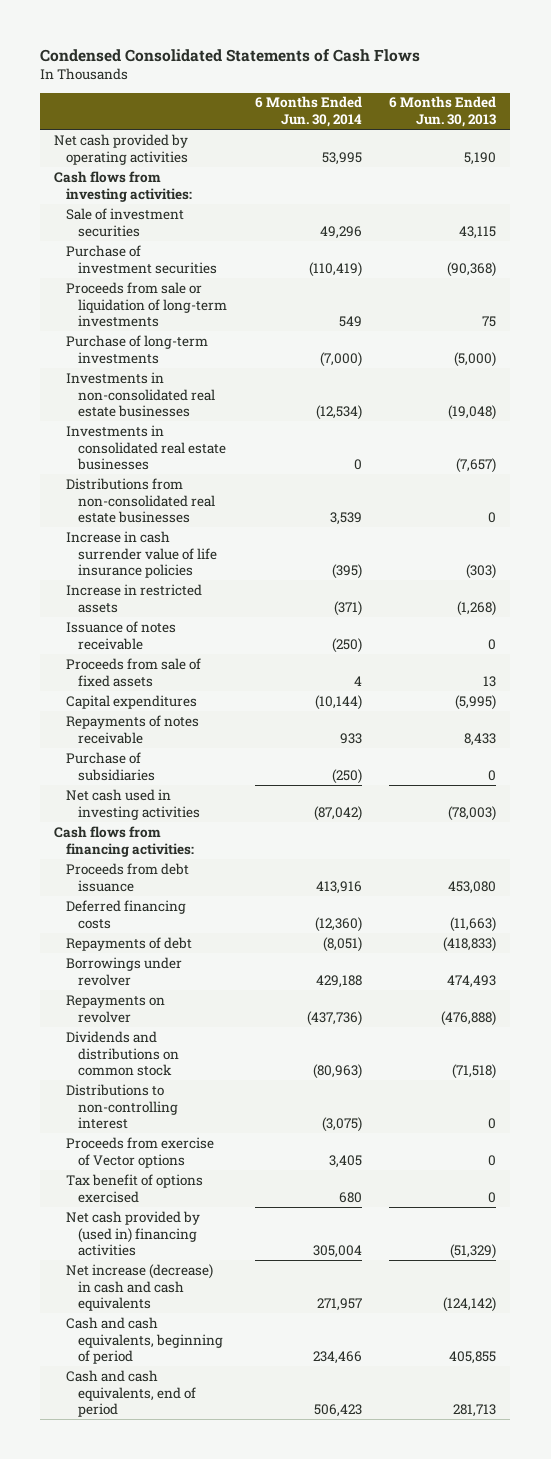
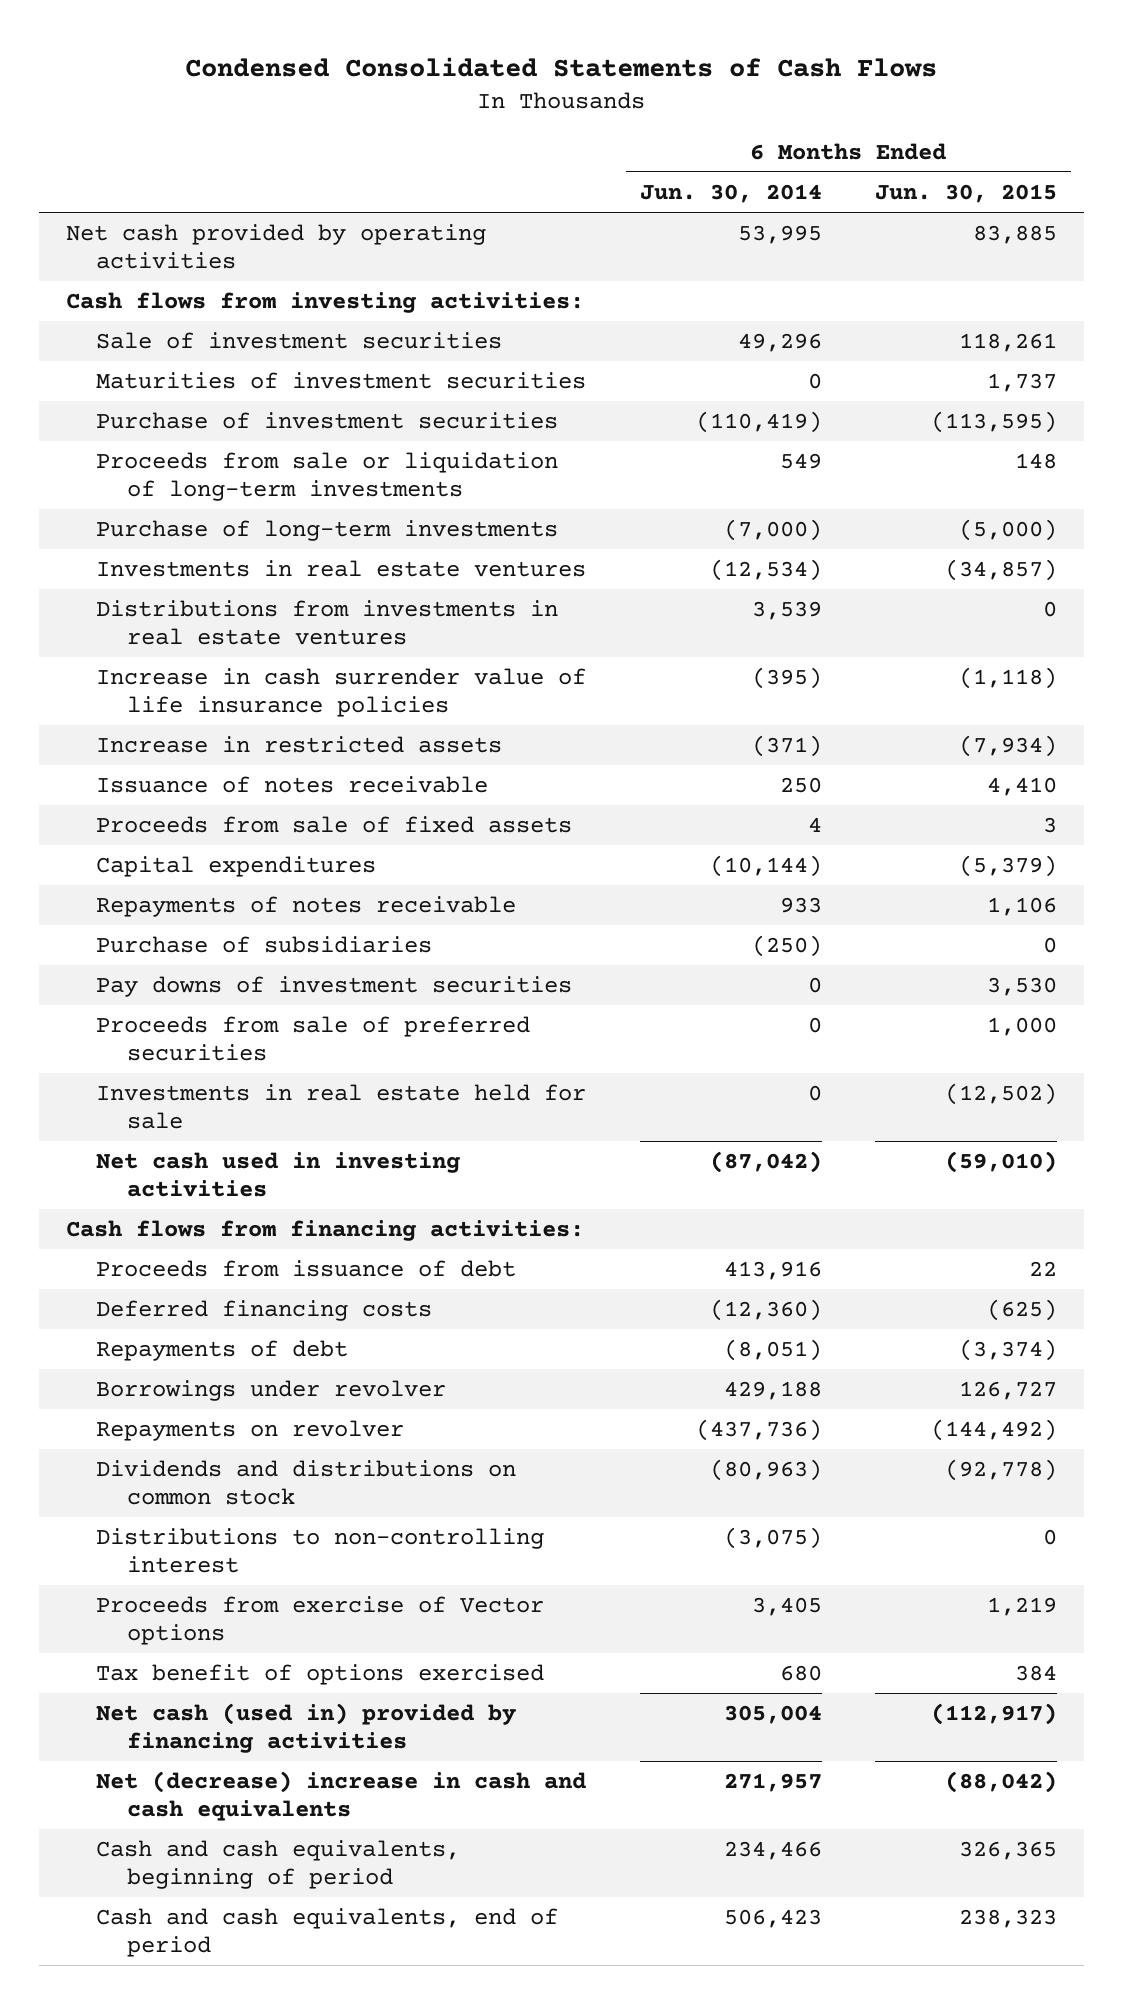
- | 6 Months Ended Jun. 30, 2014 | 6 Months Ended Jun. 30, 2013
+ | 6 Months Ended Jun. 30, 2014 | 6 Months Ended Jun. 30, 2015
+ Maturities of investment securities | 0 | 1,737
- Investments in non-consolidated real estate businesses | (12,534) | (19,048)
- Investments in consolidated real estate businesses | 0 | (7,657)
- Distributions from non-consolidated real estate businesses | 3,539 | 0
+ Investments in real estate ventures | (12,534) | (34,857)
+ Distributions from investments in real estate ventures | 3,539 | 0
- Issuance of notes receivable | (250) | 0
+ Issuance of notes receivable | 250 | 4,410
+ Pay downs of investment securities | 0 | 3,530
+ Proceeds from sale of preferred securities | 0 | 1,000
+ Investments in real estate held for sale | 0 | (12,502)
- Proceeds from debt issuance | 413,916 | 453,080
+ Proceeds from issuance of debt | 413,916 | 22
- Net cash provided by (used in) financing activities | 305,004 | (51,329)
- Net increase (decrease) in cash and cash equivalents | 271,957 | (124,142)
+ Net cash (used in) provided by financing activities | 305,004 | (112,917)
+ Net (decrease) increase in cash and cash equivalents | 271,957 | (88,042)

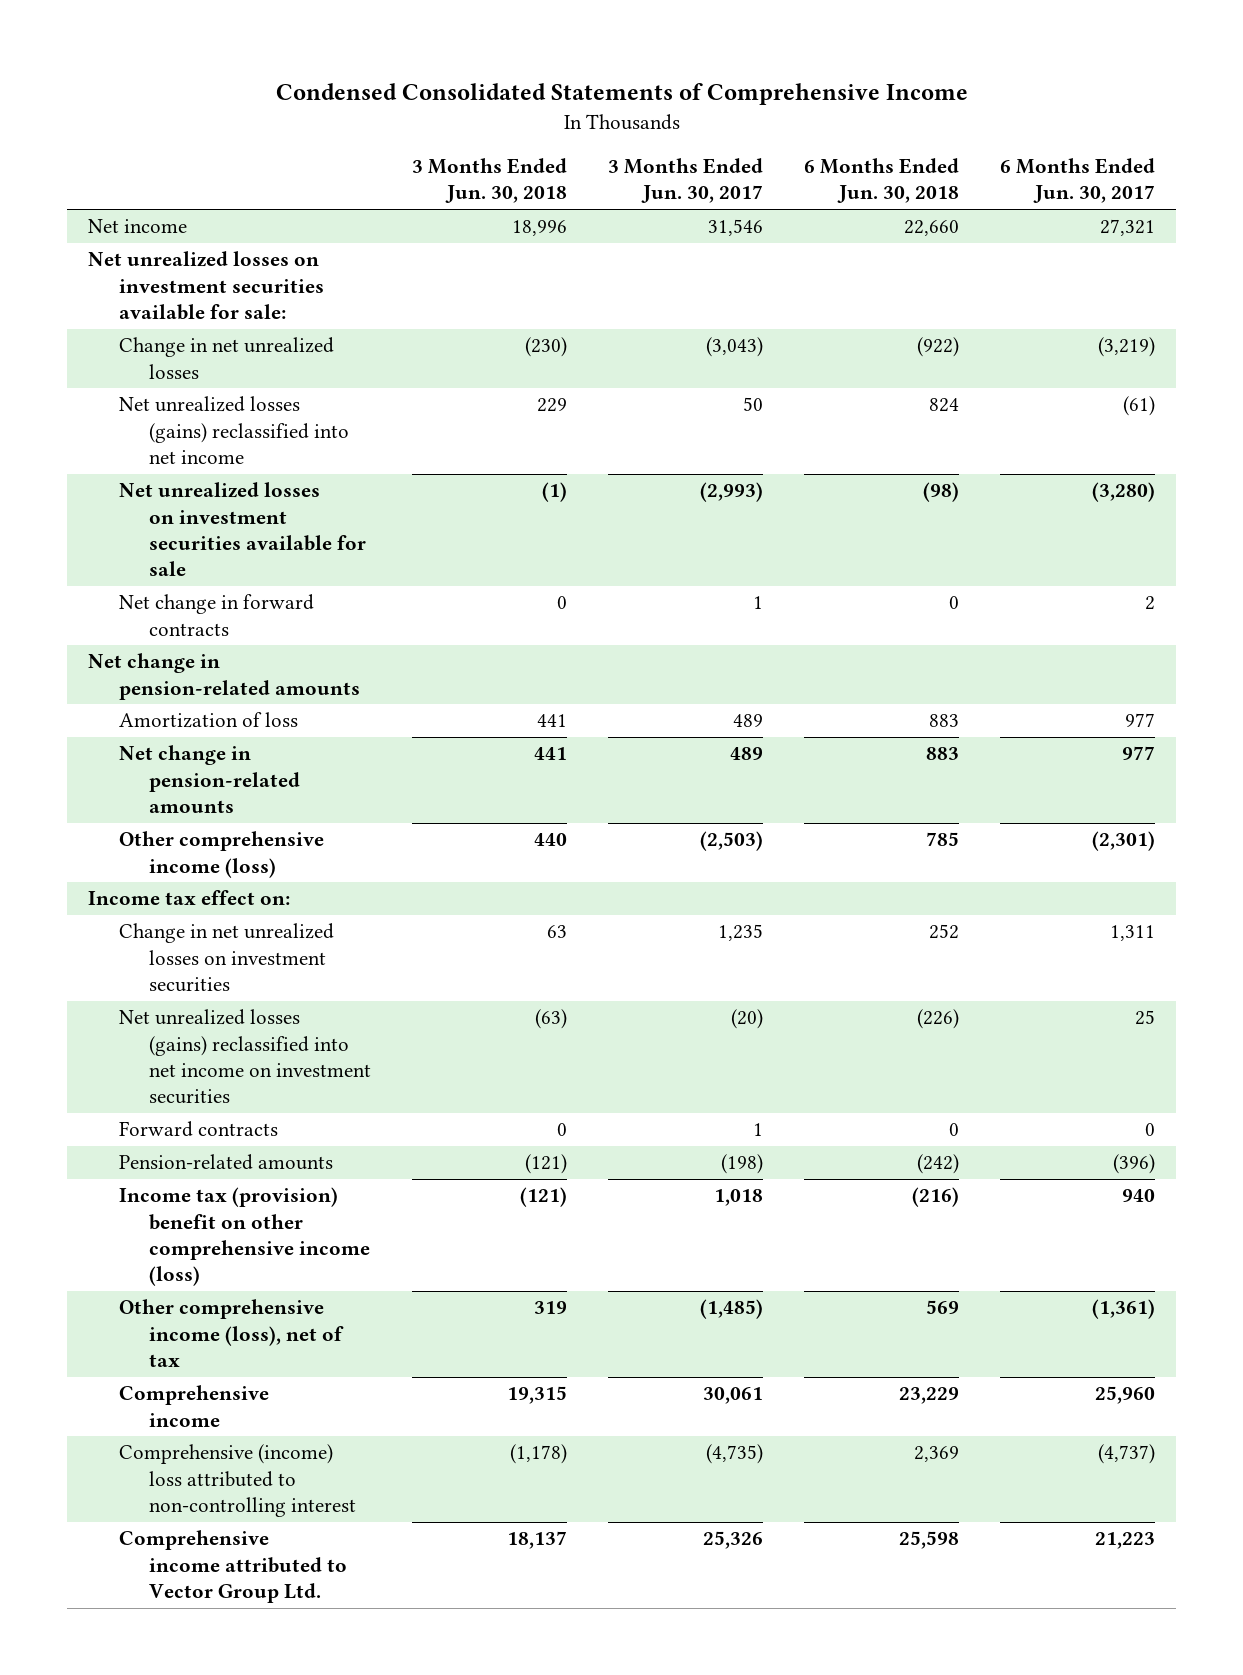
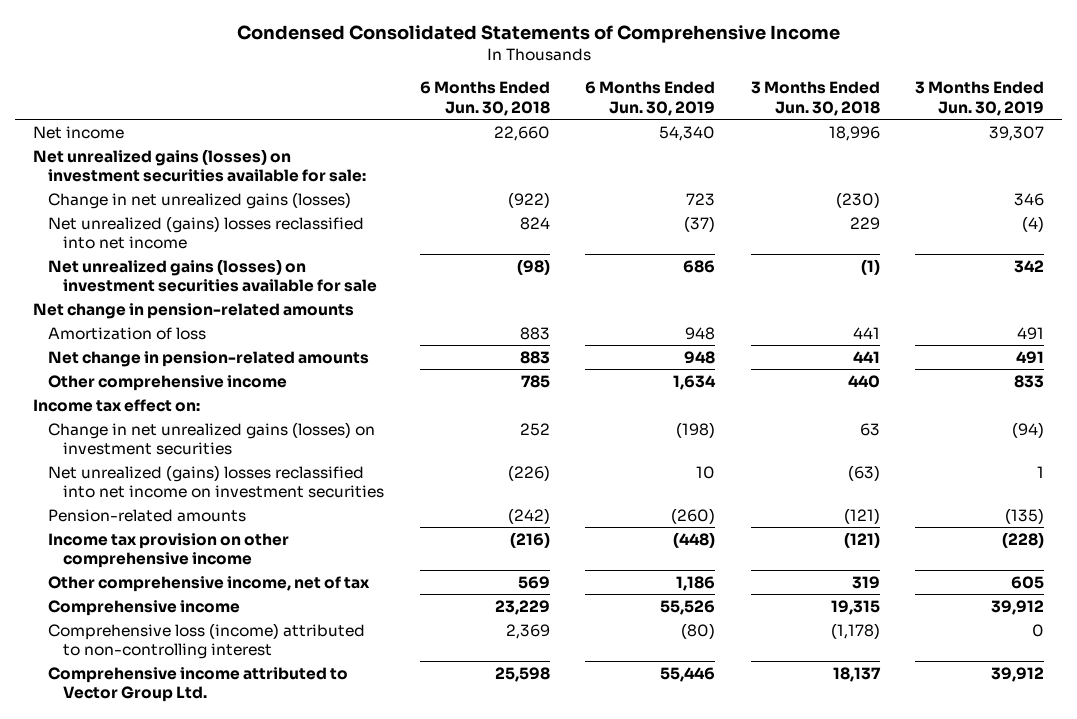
- | 3 Months Ended Jun. 30, 2018 | 3 Months Ended Jun. 30, 2017 | 6 Months Ended Jun. 30, 2018 | 6 Months Ended Jun. 30, 2017
+ | 6 Months Ended Jun. 30, 2018 | 6 Months Ended Jun. 30, 2019 | 3 Months Ended Jun. 30, 2018 | 3 Months Ended Jun. 30, 2019
- Net unrealized losses on investment securities available for sale:
- Change in net unrealized losses | (230) | (3,043) | (922) | (3,219)
- Net unrealized losses (gains) reclassified into net income | 229 | 50 | 824 | (61)
- Net unrealized losses on investment securities available for sale | (1) | (2,993) | (98) | (3,280)
- Net change in forward contracts | 0 | 1 | 0 | 2
+ Net unrealized gains (losses) on investment securities available for sale:
+ Change in net unrealized gains (losses) | (922) | 723 | (230) | 346
+ Net unrealized (gains) losses reclassified into net income | 824 | (37) | 229 | (4)
+ Net unrealized gains (losses) on investment securities available for sale | (98) | 686 | (1) | 342
- Other comprehensive income (loss) | 440 | (2,503) | 785 | (2,301)
+ Other comprehensive income | 785 | 1,634 | 440 | 833
- Change in net unrealized losses on investment securities | 63 | 1,235 | 252 | 1,311
- Net unrealized losses (gains) reclassified into net income on investment securities | (63) | (20) | (226) | 25
- Forward contracts | 0 | 1 | 0 | 0
+ Change in net unrealized gains (losses) on investment securities | 252 | (198) | 63 | (94)
+ Net unrealized (gains) losses reclassified into net income on investment securities | (226) | 10 | (63) | 1
- Income tax (provision) benefit on other comprehensive income (loss) | (121) | 1,018 | (216) | 940
- Other comprehensive income (loss), net of tax | 319 | (1,485) | 569 | (1,361)
+ Income tax provision on other comprehensive income | (216) | (448) | (121) | (228)
+ Other comprehensive income, net of tax | 569 | 1,186 | 319 | 605
- Comprehensive (income) loss attributed to non-controlling interest | (1,178) | (4,735) | 2,369 | (4,737)
+ Comprehensive loss (income) attributed to non-controlling interest | 2,369 | (80) | (1,178) | 0

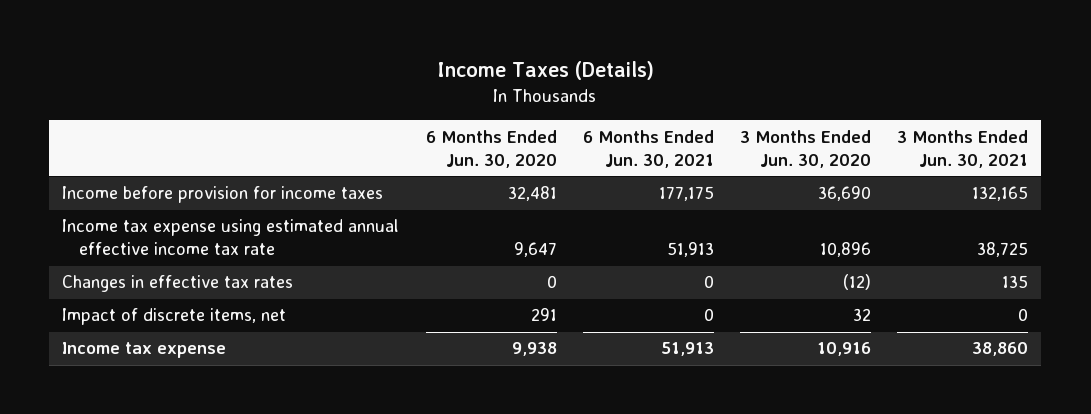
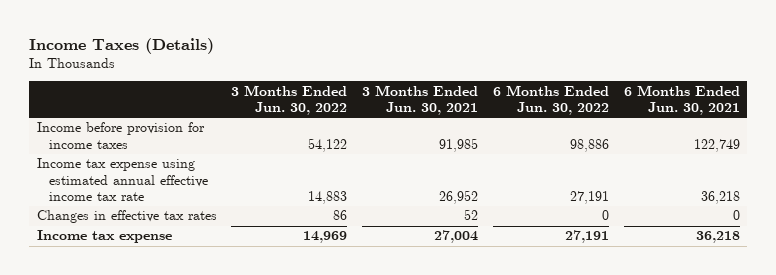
- | 6 Months Ended Jun. 30, 2020 | 6 Months Ended Jun. 30, 2021 | 3 Months Ended Jun. 30, 2020 | 3 Months Ended Jun. 30, 2021
+ | 3 Months Ended Jun. 30, 2022 | 3 Months Ended Jun. 30, 2021 | 6 Months Ended Jun. 30, 2022 | 6 Months Ended Jun. 30, 2021
- Income before provision for income taxes | 32,481 | 177,175 | 36,690 | 132,165
- Income tax expense using estimated annual effective income tax rate | 9,647 | 51,913 | 10,896 | 38,725
- Changes in effective tax rates | 0 | 0 | (12) | 135
- Impact of discrete items, net | 291 | 0 | 32 | 0
- Income tax expense | 9,938 | 51,913 | 10,916 | 38,860
+ Income before provision for income taxes | 54,122 | 91,985 | 98,886 | 122,749
+ Income tax expense using estimated annual effective income tax rate | 14,883 | 26,952 | 27,191 | 36,218
+ Changes in effective tax rates | 86 | 52 | 0 | 0
+ Income tax expense | 14,969 | 27,004 | 27,191 | 36,218

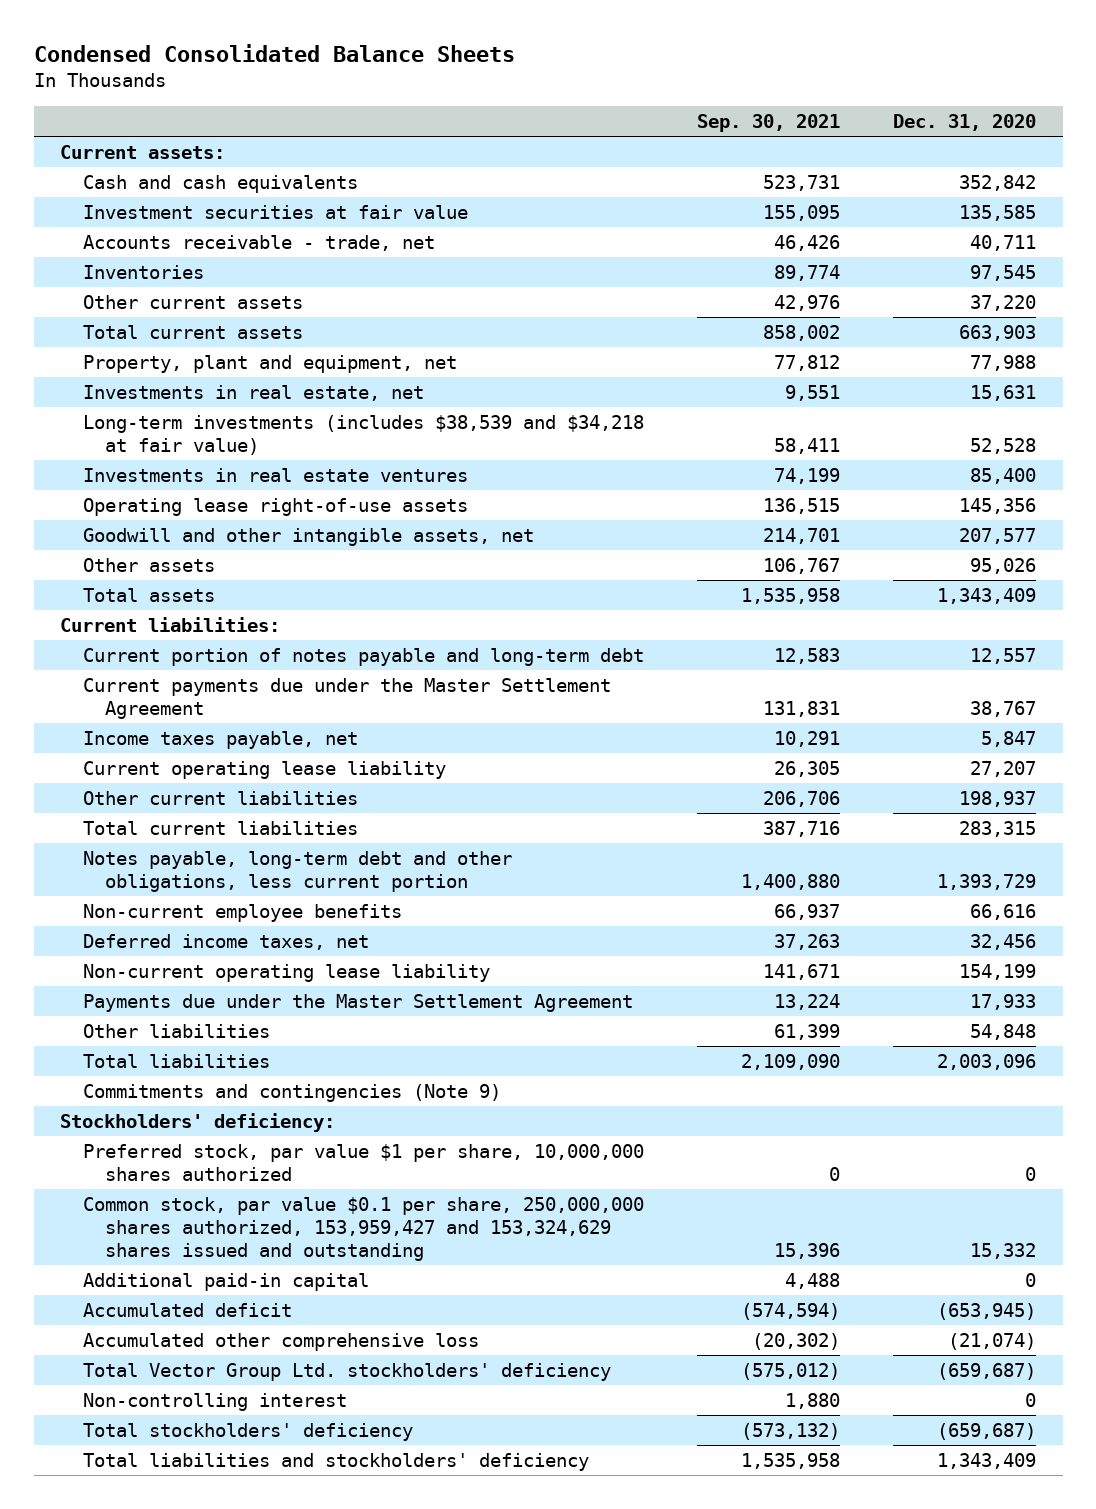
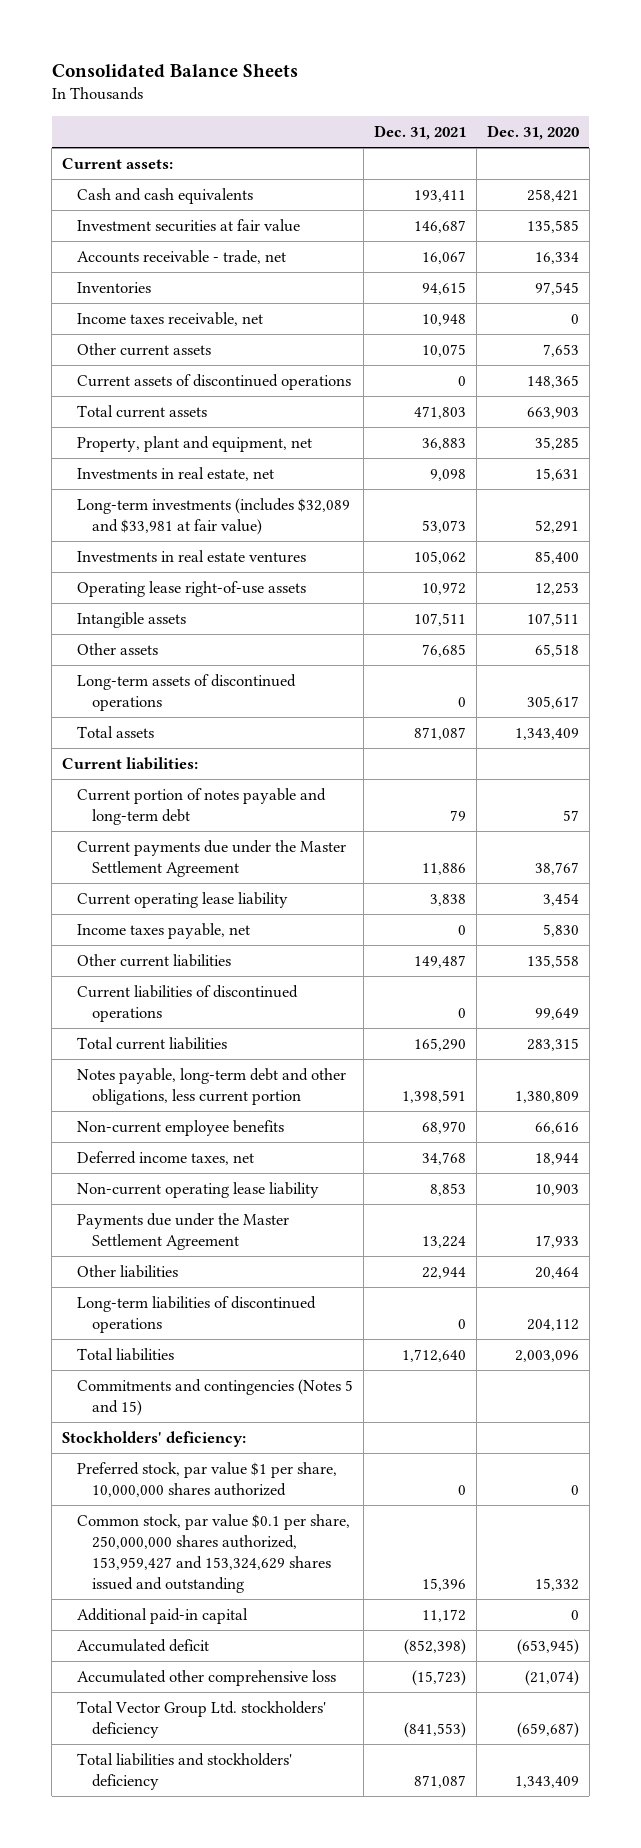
- Condensed Consolidated Balance Sheets
+ Consolidated Balance Sheets
- | Sep. 30, 2021 | Dec. 31, 2020
+ | Dec. 31, 2021 | Dec. 31, 2020
- Cash and cash equivalents | 523,731 | 352,842
+ Cash and cash equivalents | 193,411 | 258,421
- Accounts receivable - trade, net | 46,426 | 40,711
+ Accounts receivable - trade, net | 16,067 | 16,334
- Other current assets | 42,976 | 37,220
+ Income taxes receivable, net | 10,948 | 0
+ Other current assets | 10,075 | 7,653
+ Current assets of discontinued operations | 0 | 148,365
- Property, plant and equipment, net | 77,812 | 77,988
+ Property, plant and equipment, net | 36,883 | 35,285
- Long-term investments (includes $38,539 and $34,218 at fair value) | 58,411 | 52,528
+ Long-term investments (includes $32,089 and $33,981 at fair value) | 53,073 | 52,291
- Operating lease right-of-use assets | 136,515 | 145,356
- Goodwill and other intangible assets, net | 214,701 | 207,577
- Other assets | 106,767 | 95,026
+ Operating lease right-of-use assets | 10,972 | 12,253
+ Intangible assets | 107,511 | 107,511
+ Other assets | 76,685 | 65,518
+ Long-term assets of discontinued operations | 0 | 305,617
- Current portion of notes payable and long-term debt | 12,583 | 12,557
+ Current portion of notes payable and long-term debt | 79 | 57
- Income taxes payable, net | 10,291 | 5,847
- Current operating lease liability | 26,305 | 27,207
- Other current liabilities | 206,706 | 198,937
+ Current operating lease liability | 3,838 | 3,454
+ Income taxes payable, net | 0 | 5,830
+ Other current liabilities | 149,487 | 135,558
+ Current liabilities of discontinued operations | 0 | 99,649
- Notes payable, long-term debt and other obligations, less current portion | 1,400,880 | 1,393,729
+ Notes payable, long-term debt and other obligations, less current portion | 1,398,591 | 1,380,809
- Deferred income taxes, net | 37,263 | 32,456
- Non-current operating lease liability | 141,671 | 154,199
+ Deferred income taxes, net | 34,768 | 18,944
+ Non-current operating lease liability | 8,853 | 10,903
- Other liabilities | 61,399 | 54,848
+ Other liabilities | 22,944 | 20,464
+ Long-term liabilities of discontinued operations | 0 | 204,112
- Commitments and contingencies (Note 9)
+ Commitments and contingencies (Notes 5 and 15)
- Non-controlling interest | 1,880 | 0
- Total stockholders' deficiency | (573,132) | (659,687)

